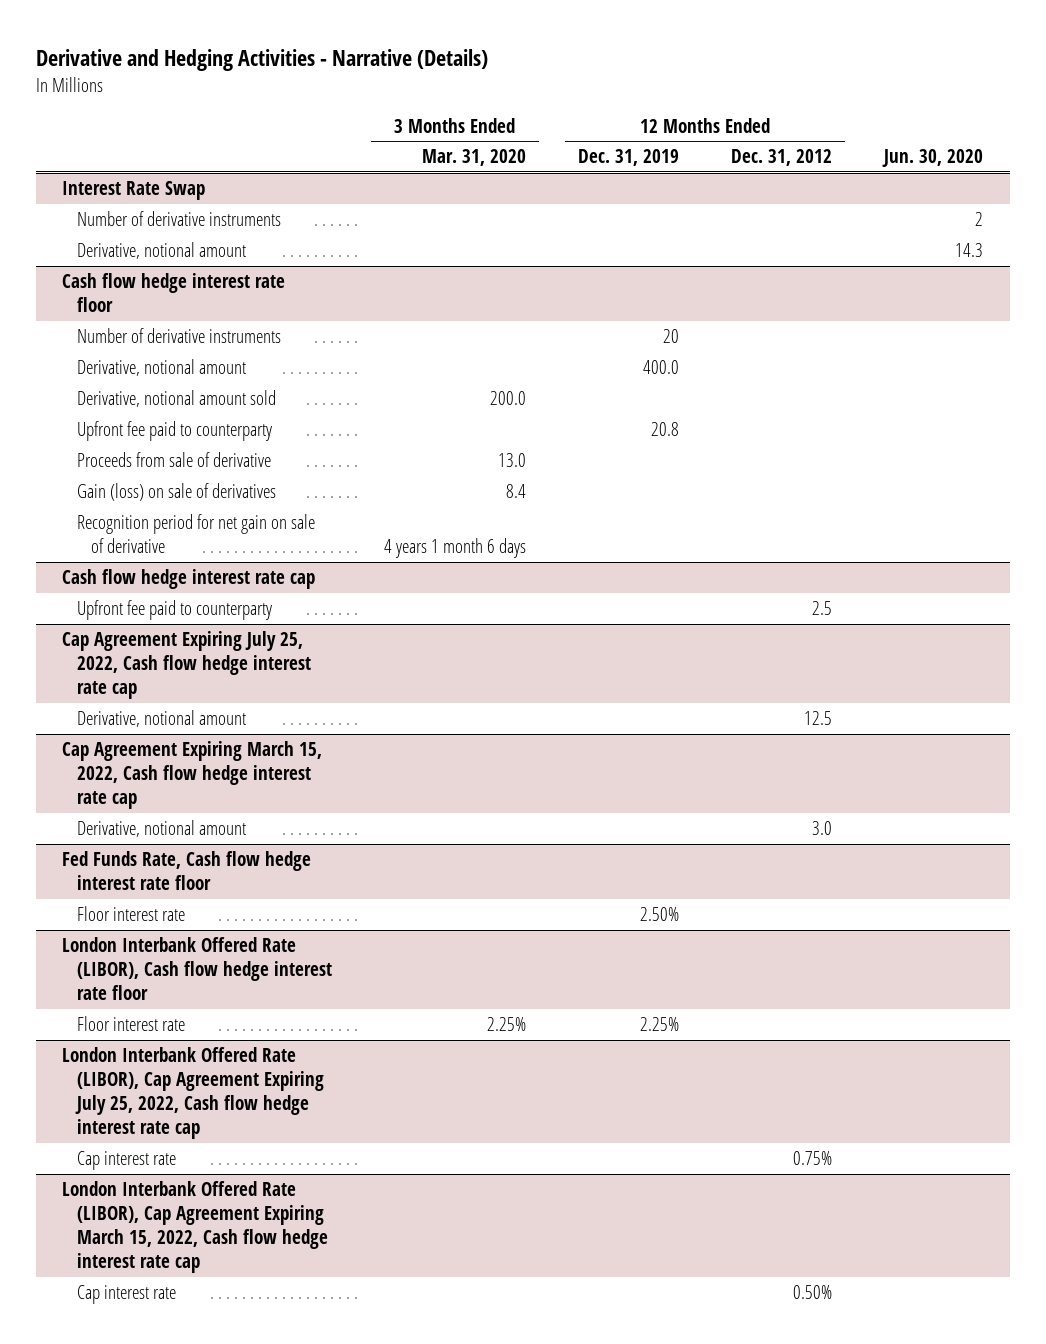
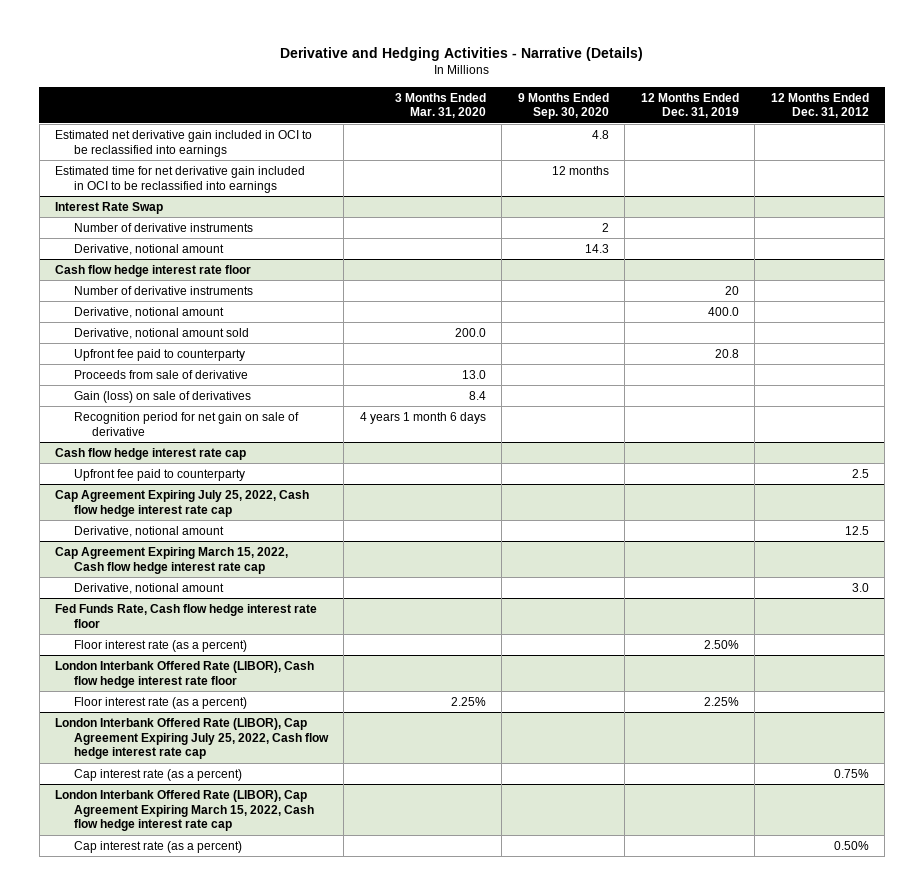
- | 3 Months Ended Mar. 31, 2020 | 12 Months Ended Dec. 31, 2019 | 12 Months Ended Dec. 31, 2012 | Jun. 30, 2020
+ | 3 Months Ended Mar. 31, 2020 | 9 Months Ended Sep. 30, 2020 | 12 Months Ended Dec. 31, 2019 | 12 Months Ended Dec. 31, 2012
+ Estimated net derivative gain included in OCI to be reclassified into earnings | | 4.8 | |
+ Estimated time for net derivative gain included in OCI to be reclassified into earnings | | 12 months | |
@ Fed Funds Rate, Cash flow hedge interest rate floor
- Floor interest rate | | 2.50% | |
+ Floor interest rate (as a percent) | | | 2.50% |
@ London Interbank Offered Rate (LIBOR), Cash flow hedge interest rate floor
- Floor interest rate | 2.25% | 2.25% | |
+ Floor interest rate (as a percent) | 2.25% | | 2.25% |
@ London Interbank Offered Rate (LIBOR), Cap Agreement Expiring July 25, 2022, Cash flow hedge interest rate cap
- Cap interest rate | | | 0.75% |
+ Cap interest rate (as a percent) | | | | 0.75%
@ London Interbank Offered Rate (LIBOR), Cap Agreement Expiring March 15, 2022, Cash flow hedge interest rate cap
- Cap interest rate | | | 0.50% |
+ Cap interest rate (as a percent) | | | | 0.50%

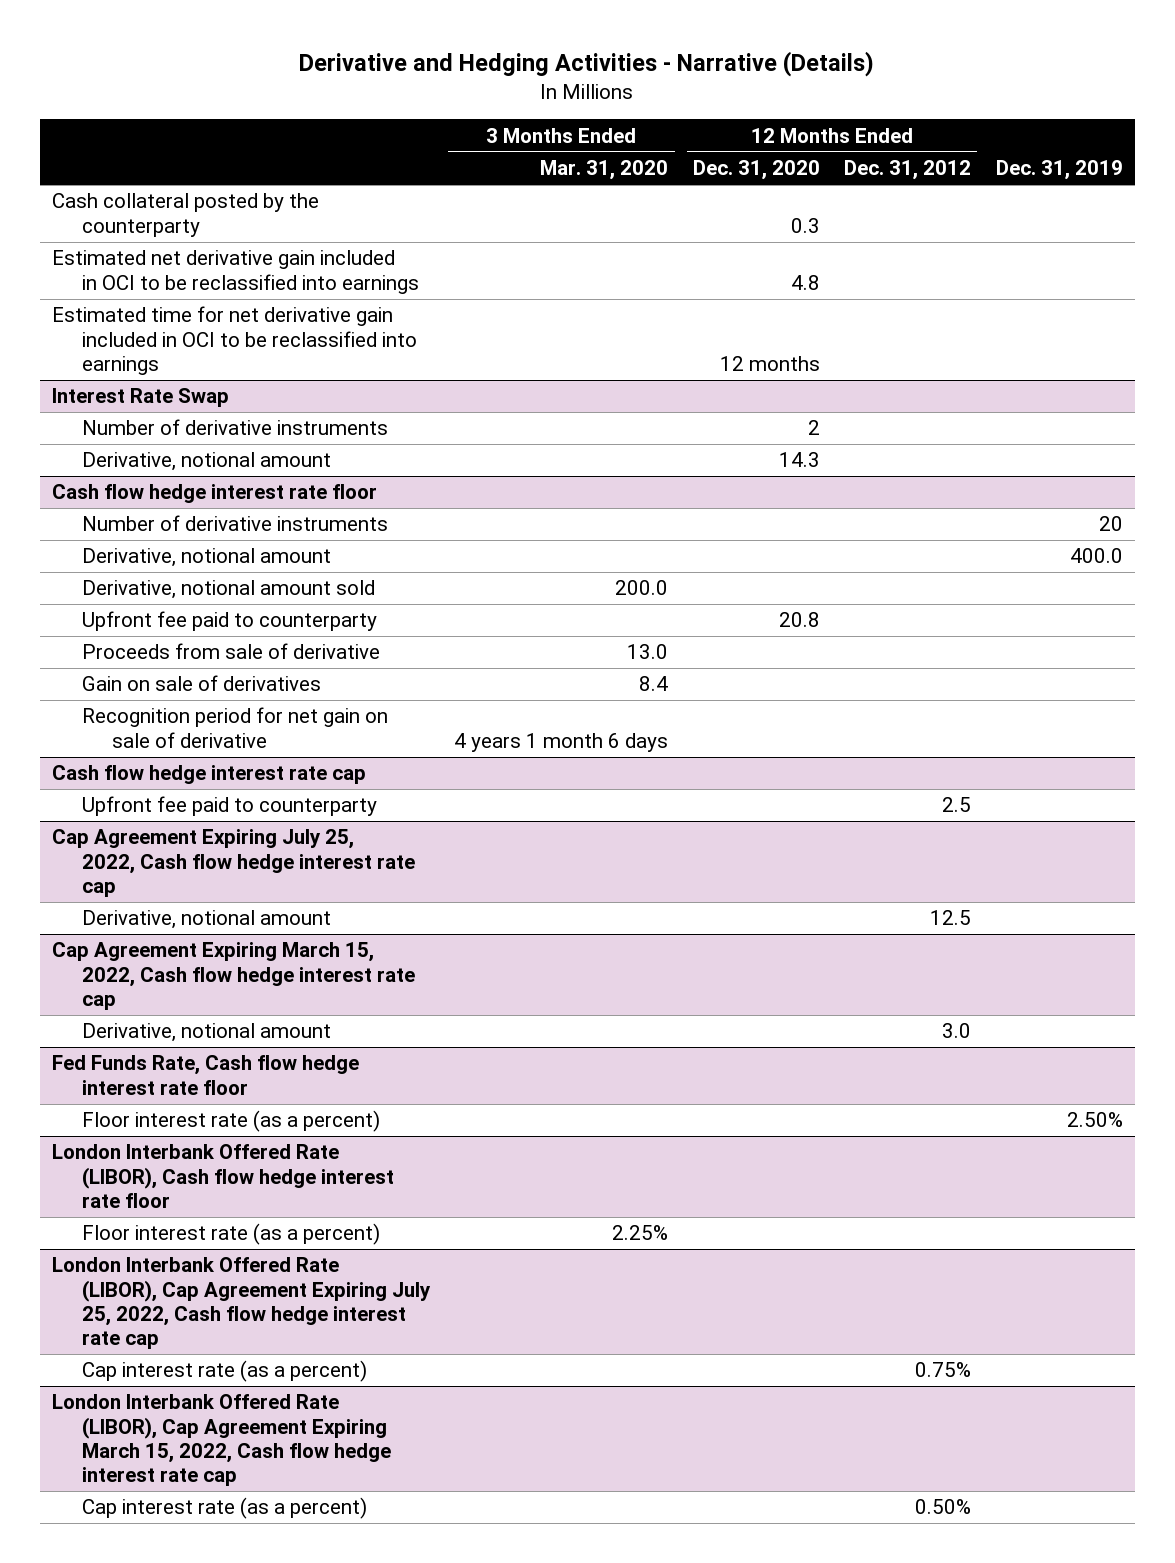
- | 3 Months Ended Mar. 31, 2020 | 9 Months Ended Sep. 30, 2020 | 12 Months Ended Dec. 31, 2019 | 12 Months Ended Dec. 31, 2012
+ | 3 Months Ended Mar. 31, 2020 | 12 Months Ended Dec. 31, 2020 | 12 Months Ended Dec. 31, 2012 | Dec. 31, 2019
+ Cash collateral posted by the counterparty | | 0.3 | |
@ Cash flow hedge interest rate floor
- Gain (loss) on sale of derivatives | 8.4 | | |
+ Gain on sale of derivatives | 8.4 | | |

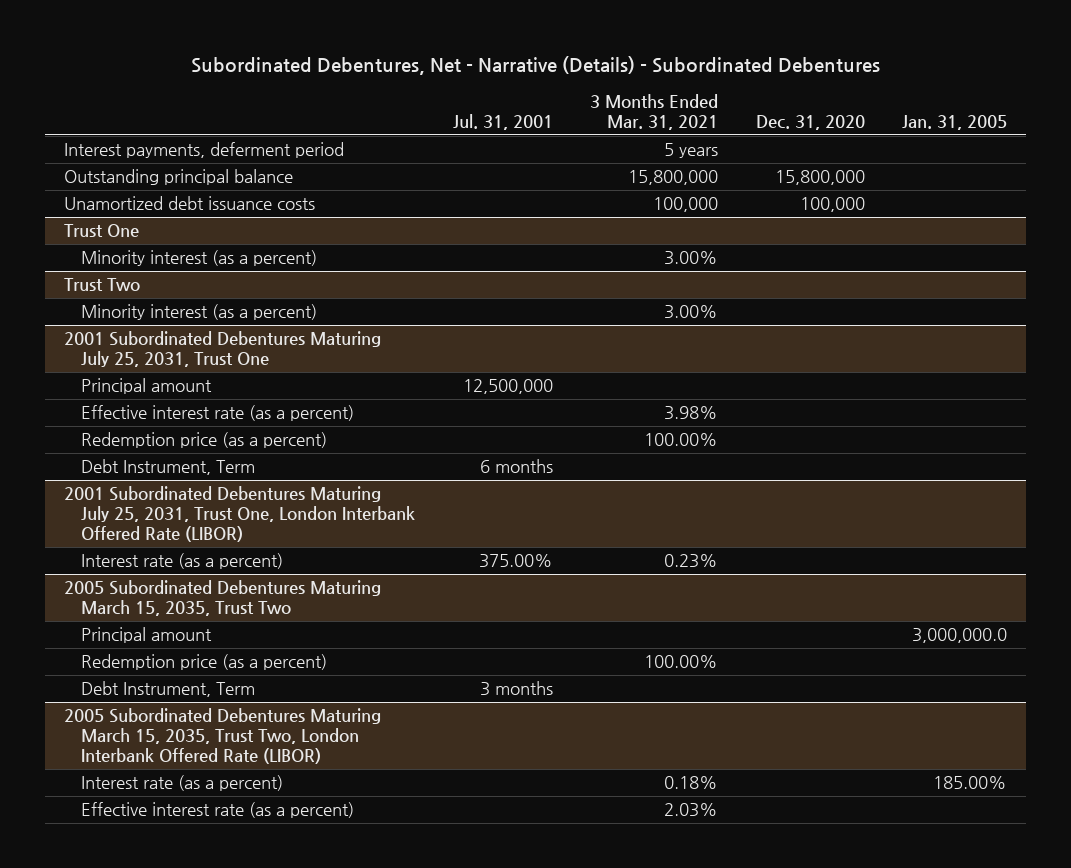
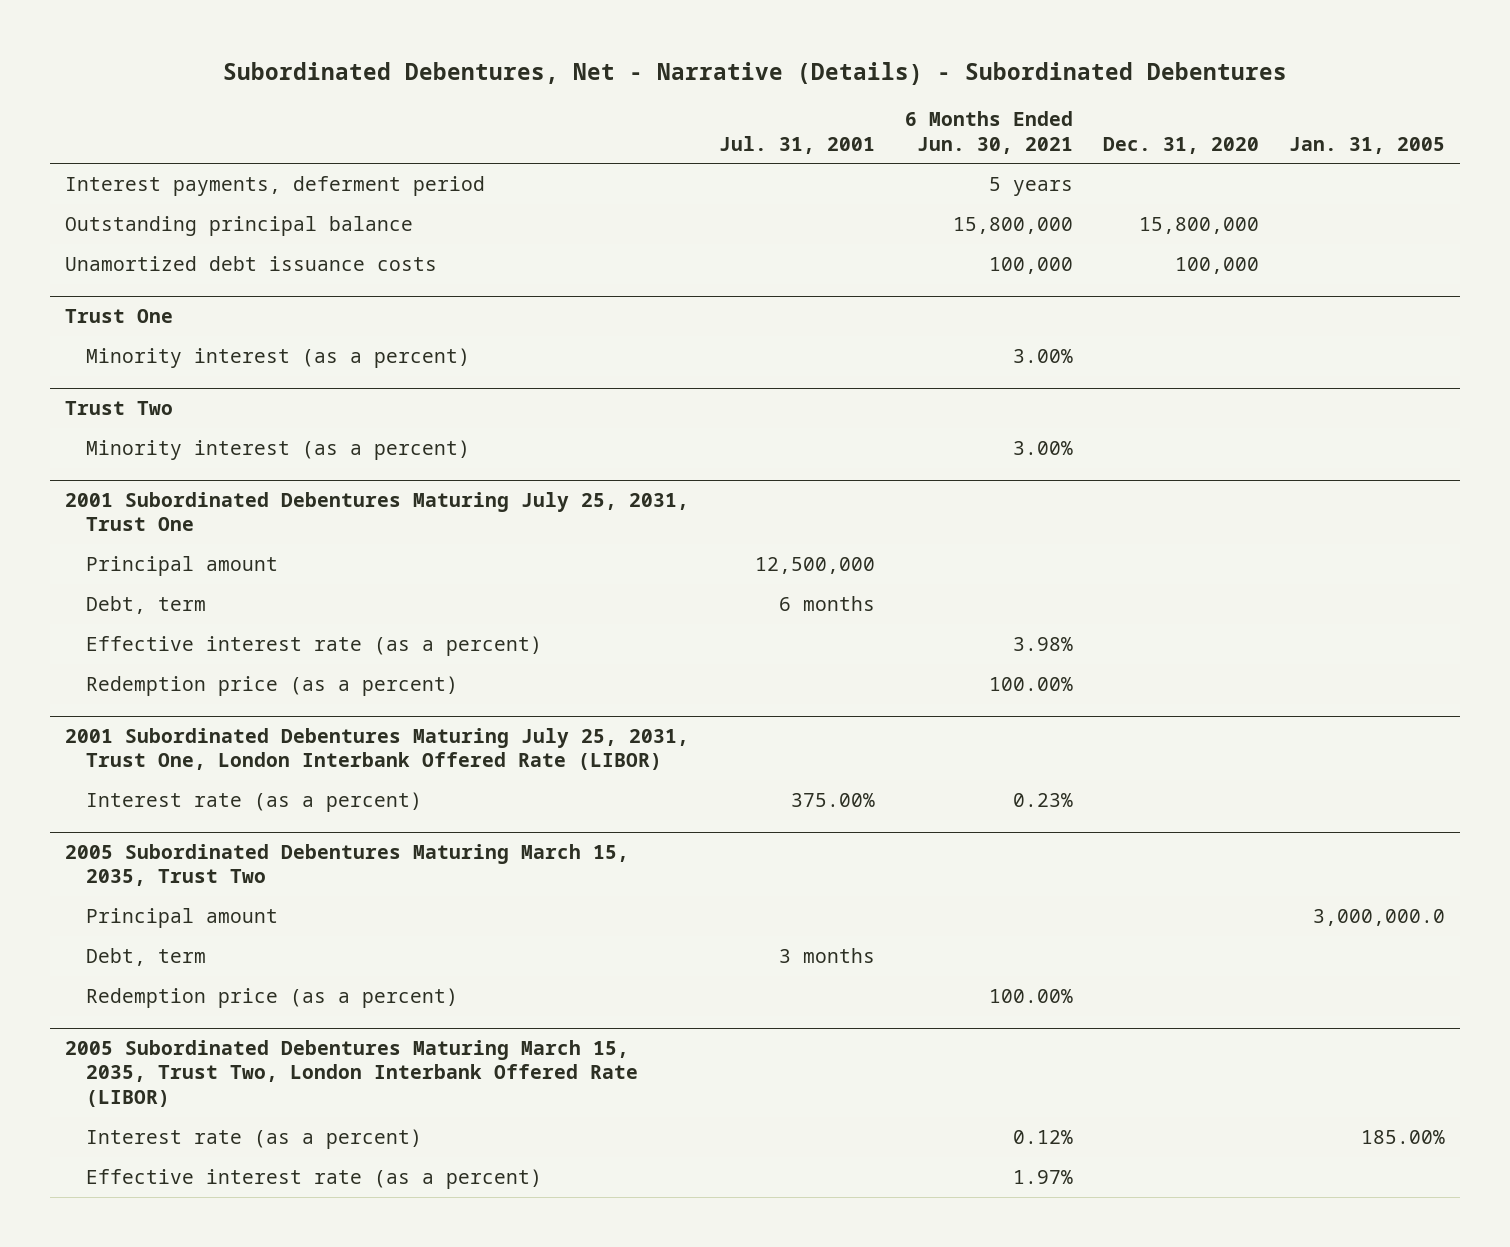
- | Jul. 31, 2001 | 3 Months Ended Mar. 31, 2021 | Dec. 31, 2020 | Jan. 31, 2005
+ | Jul. 31, 2001 | 6 Months Ended Jun. 30, 2021 | Dec. 31, 2020 | Jan. 31, 2005
@ 2001 Subordinated Debentures Maturing July 25, 2031, Trust One
+ Debt, term | 6 months | | |
- Debt Instrument, Term | 6 months | | |
@ 2005 Subordinated Debentures Maturing March 15, 2035, Trust Two
+ Debt, term | 3 months | | |
- Debt Instrument, Term | 3 months | | |

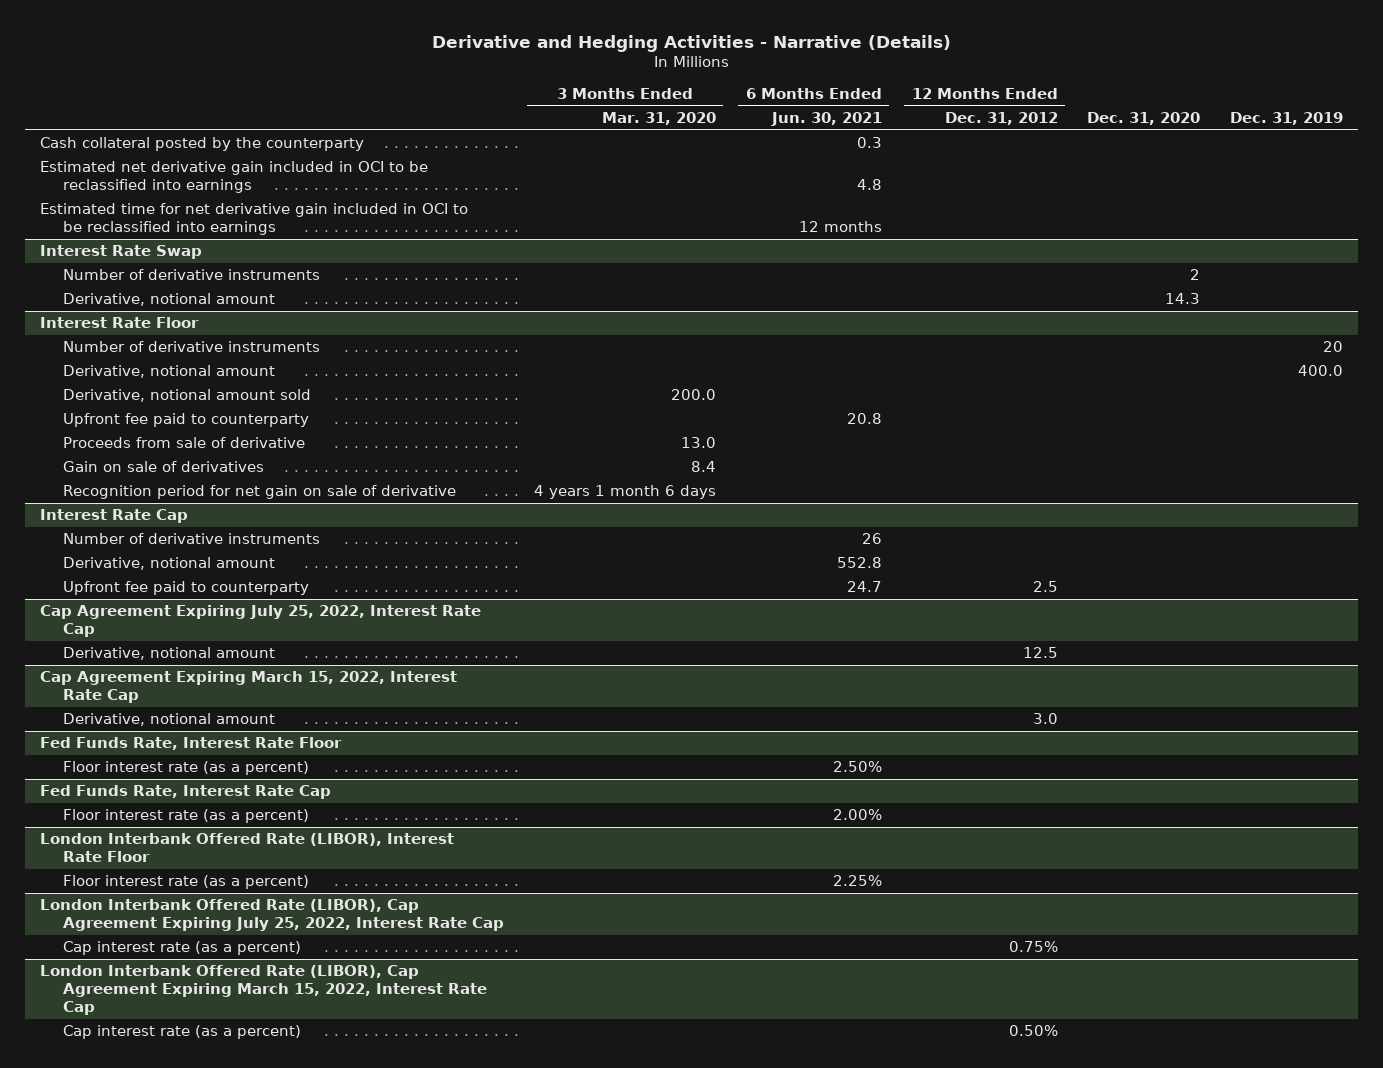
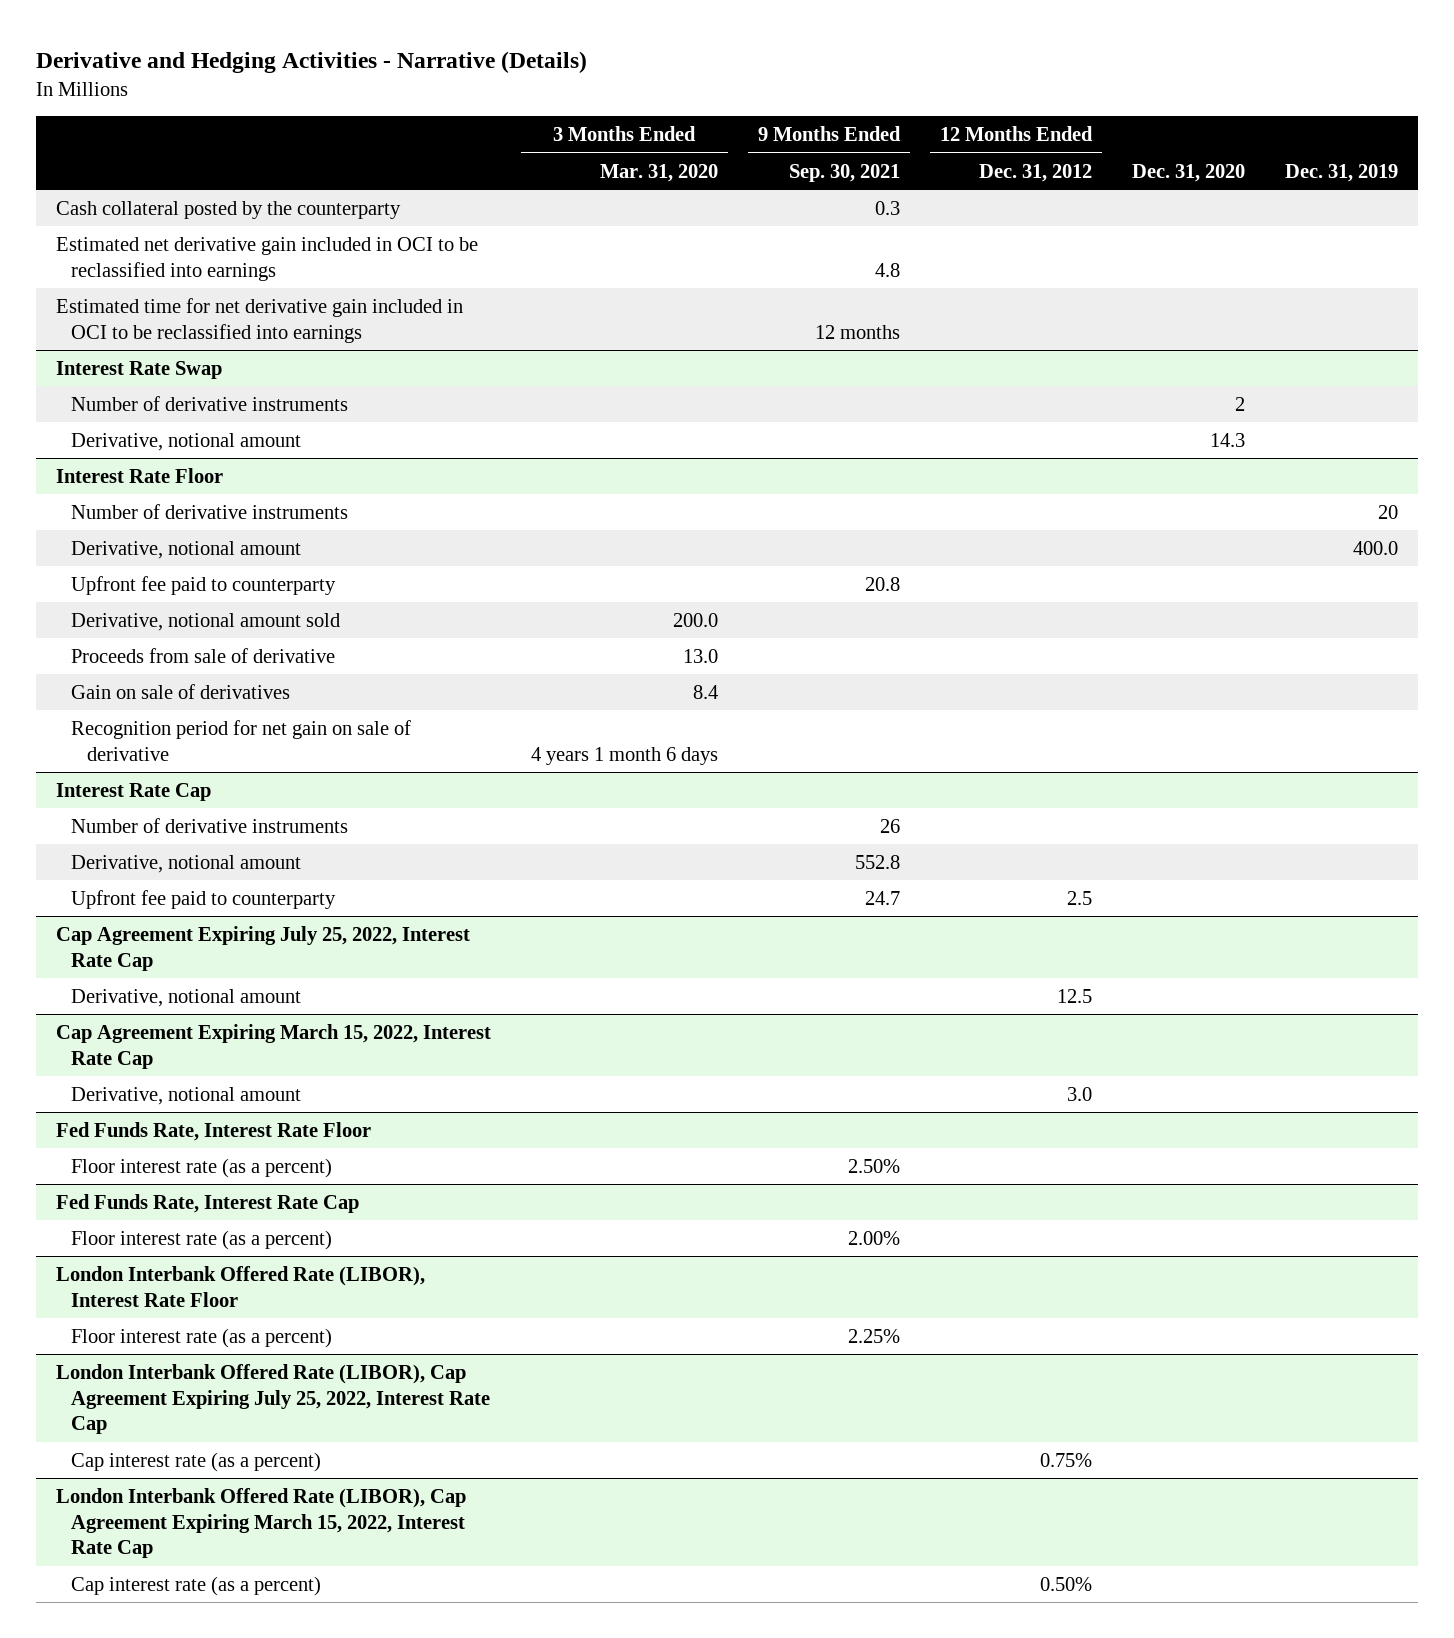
- | 3 Months Ended Mar. 31, 2020 | 6 Months Ended Jun. 30, 2021 | 12 Months Ended Dec. 31, 2012 | Dec. 31, 2020 | Dec. 31, 2019
+ | 3 Months Ended Mar. 31, 2020 | 9 Months Ended Sep. 30, 2021 | 12 Months Ended Dec. 31, 2012 | Dec. 31, 2020 | Dec. 31, 2019
@ Interest Rate Floor
moved down: Derivative, notional amount sold | 200.0 | | | |

